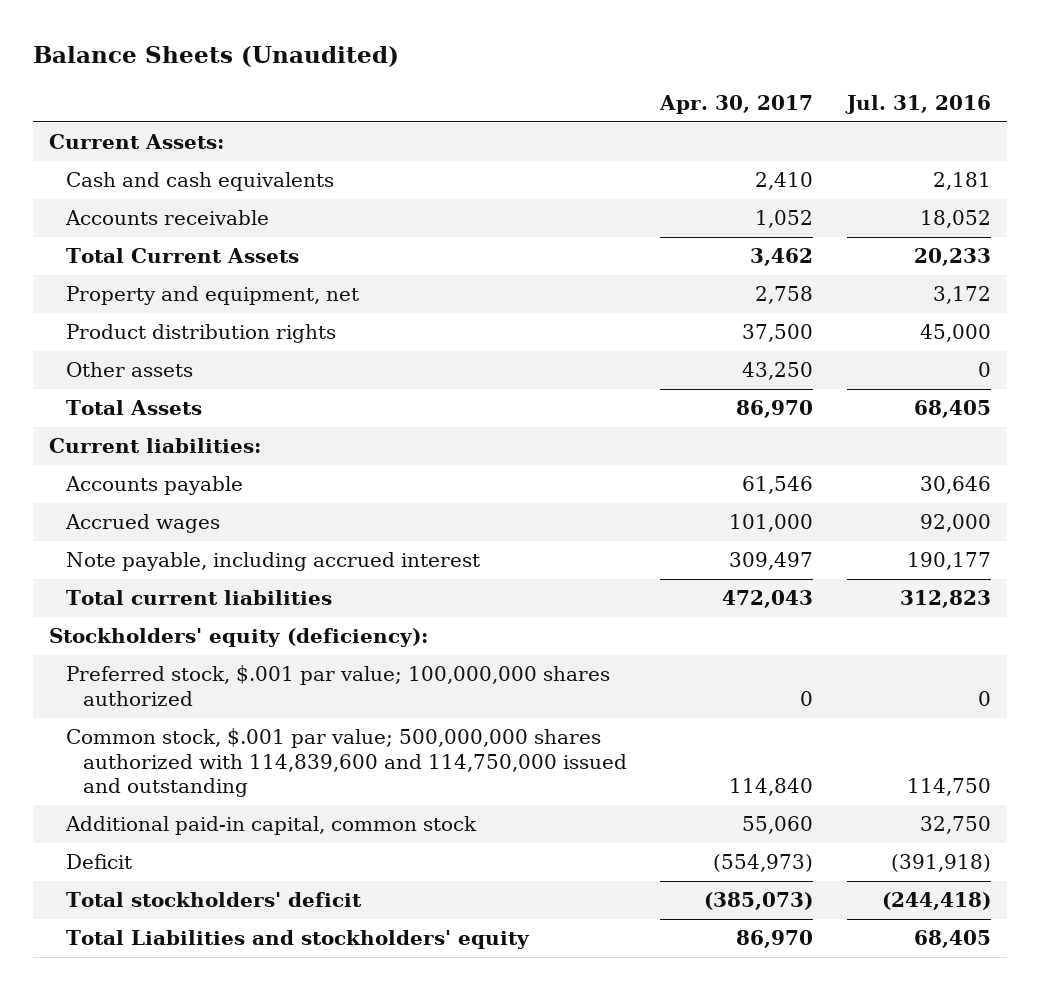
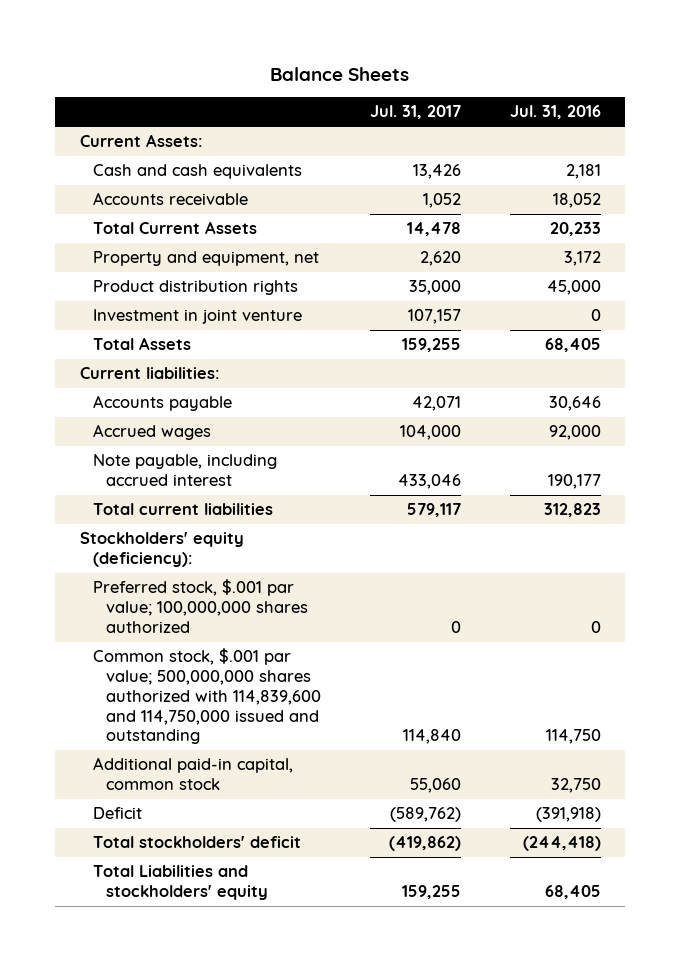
- Balance Sheets (Unaudited)
+ Balance Sheets
- | Apr. 30, 2017 | Jul. 31, 2016
+ | Jul. 31, 2017 | Jul. 31, 2016
- Other assets | 43,250 | 0
+ Investment in joint venture | 107,157 | 0

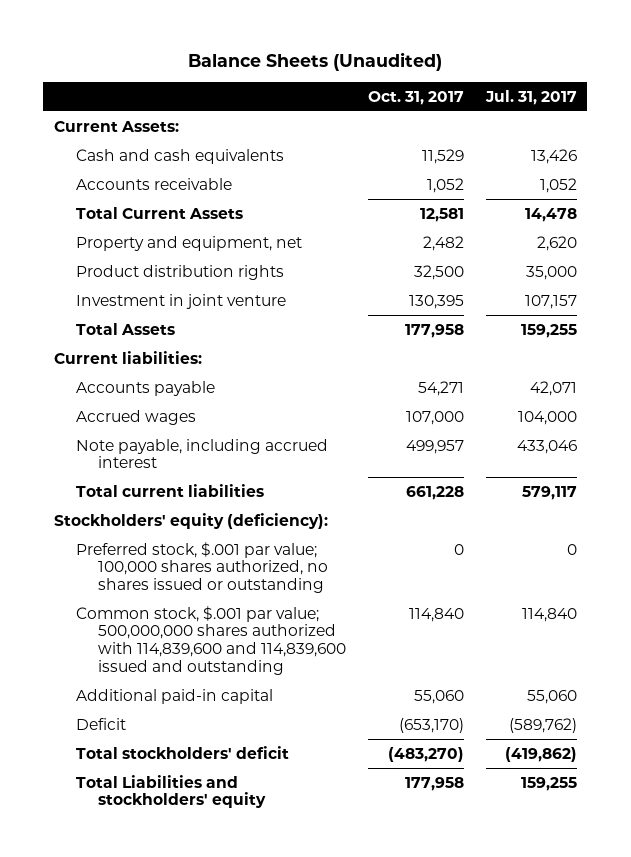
- Balance Sheets
+ Balance Sheets (Unaudited)
- | Jul. 31, 2017 | Jul. 31, 2016
+ | Oct. 31, 2017 | Jul. 31, 2017
- Preferred stock, $.001 par value; 100,000,000 shares authorized | 0 | 0
- Common stock, $.001 par value; 500,000,000 shares authorized with 114,839,600 and 114,750,000 issued and outstanding | 114,840 | 114,750
- Additional paid-in capital, common stock | 55,060 | 32,750
+ Preferred stock, $.001 par value; 100,000 shares authorized, no shares issued or outstanding | 0 | 0
+ Common stock, $.001 par value; 500,000,000 shares authorized with 114,839,600 and 114,839,600 issued and outstanding | 114,840 | 114,840
+ Additional paid-in capital | 55,060 | 55,060

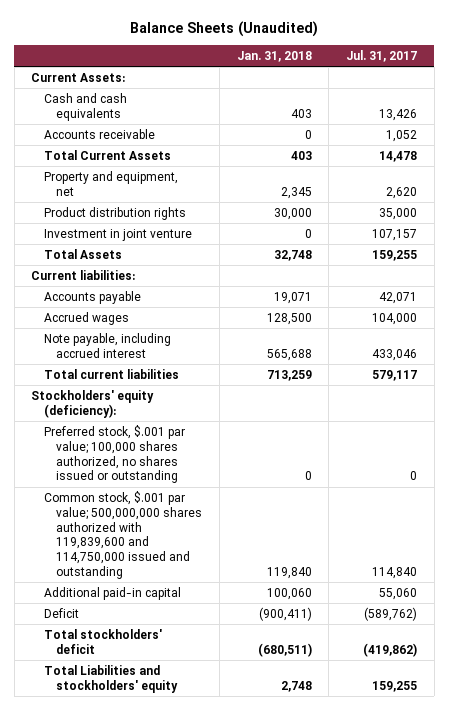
- | Oct. 31, 2017 | Jul. 31, 2017
+ | Jan. 31, 2018 | Jul. 31, 2017
- Common stock, $.001 par value; 500,000,000 shares authorized with 114,839,600 and 114,839,600 issued and outstanding | 114,840 | 114,840
+ Common stock, $.001 par value; 500,000,000 shares authorized with 119,839,600 and 114,750,000 issued and outstanding | 119,840 | 114,840

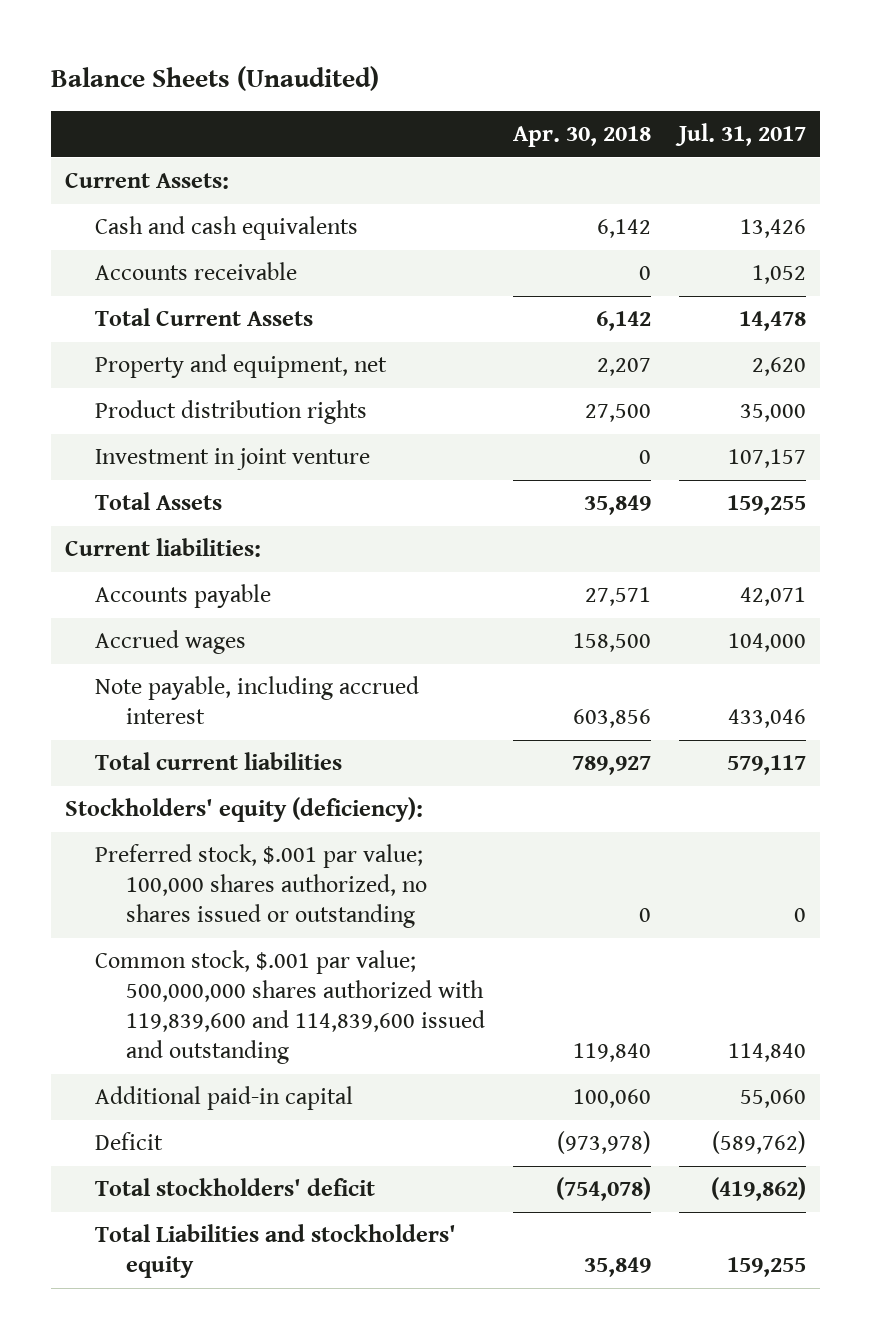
- | Jan. 31, 2018 | Jul. 31, 2017
+ | Apr. 30, 2018 | Jul. 31, 2017
- Common stock, $.001 par value; 500,000,000 shares authorized with 119,839,600 and 114,750,000 issued and outstanding | 119,840 | 114,840
+ Common stock, $.001 par value; 500,000,000 shares authorized with 119,839,600 and 114,839,600 issued and outstanding | 119,840 | 114,840

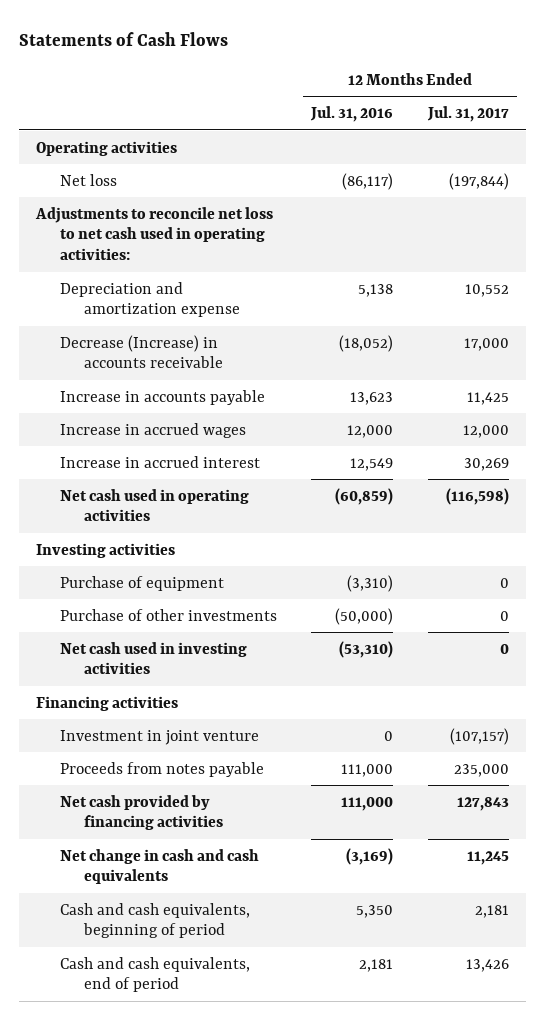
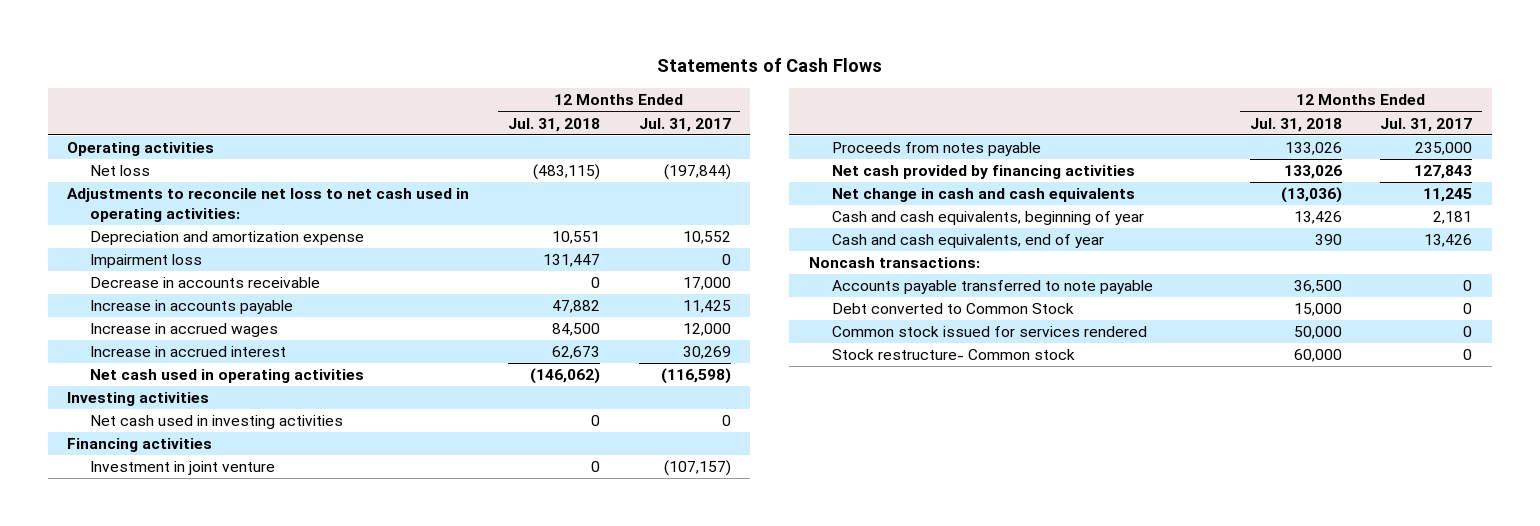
- | 12 Months Ended Jul. 31, 2016 | 12 Months Ended Jul. 31, 2017
+ | 12 Months Ended Jul. 31, 2018 | 12 Months Ended Jul. 31, 2017
- Decrease (Increase) in accounts receivable | (18,052) | 17,000
+ Impairment loss | 131,447 | 0
+ Decrease in accounts receivable | 0 | 17,000
- Purchase of equipment | (3,310) | 0
- Purchase of other investments | (50,000) | 0
- Cash and cash equivalents, beginning of period | 5,350 | 2,181
- Cash and cash equivalents, end of period | 2,181 | 13,426
+ Cash and cash equivalents, beginning of year | 13,426 | 2,181
+ Cash and cash equivalents, end of year | 390 | 13,426
+ Noncash transactions:
+ Accounts payable transferred to note payable | 36,500 | 0
+ Debt converted to Common Stock | 15,000 | 0
+ Common stock issued for services rendered | 50,000 | 0
+ Stock restructure- Common stock | 60,000 | 0

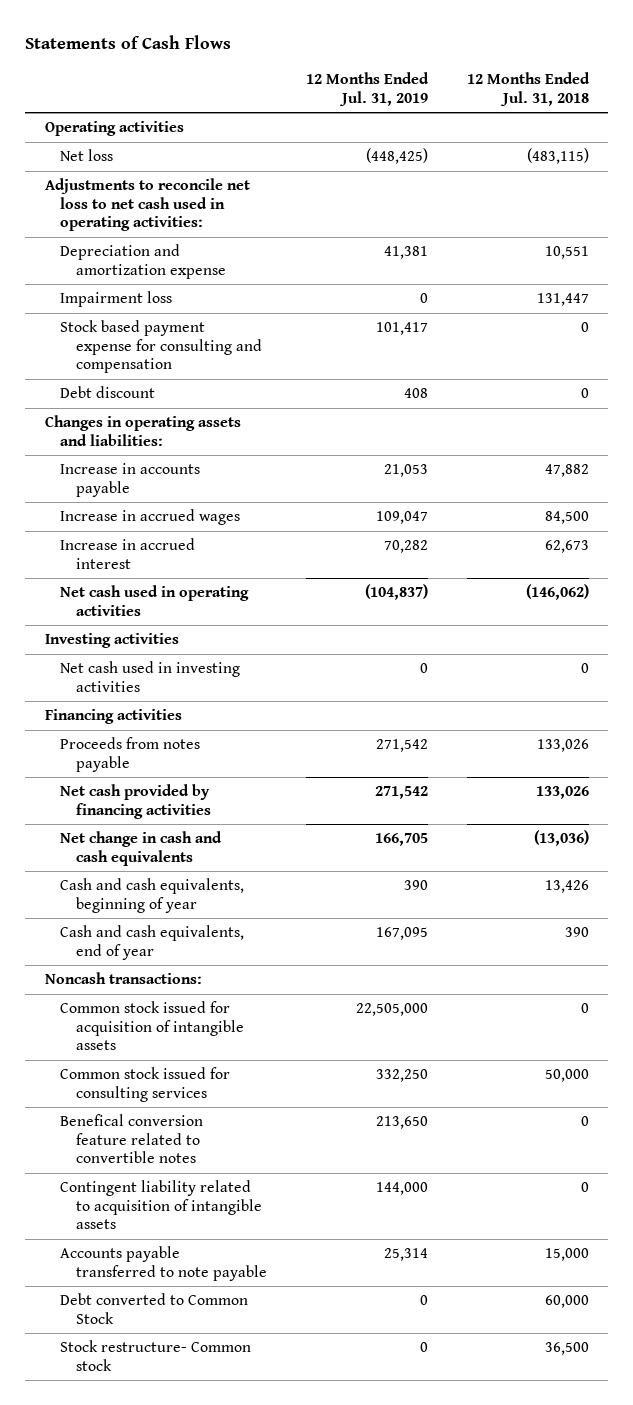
- | 12 Months Ended Jul. 31, 2018 | 12 Months Ended Jul. 31, 2017
+ | 12 Months Ended Jul. 31, 2019 | 12 Months Ended Jul. 31, 2018
- Decrease in accounts receivable | 0 | 17,000
+ Stock based payment expense for consulting and compensation | 101,417 | 0
+ Debt discount | 408 | 0
+ Changes in operating assets and liabilities:
- Investment in joint venture | 0 | (107,157)
- Accounts payable transferred to note payable | 36,500 | 0
- Debt converted to Common Stock | 15,000 | 0
- Common stock issued for services rendered | 50,000 | 0
- Stock restructure- Common stock | 60,000 | 0
+ Common stock issued for acquisition of intangible assets | 22,505,000 | 0
+ Common stock issued for consulting services | 332,250 | 50,000
+ Benefical conversion feature related to convertible notes | 213,650 | 0
+ Contingent liability related to acquisition of intangible assets | 144,000 | 0
+ Accounts payable transferred to note payable | 25,314 | 15,000
+ Debt converted to Common Stock | 0 | 60,000
+ Stock restructure- Common stock | 0 | 36,500

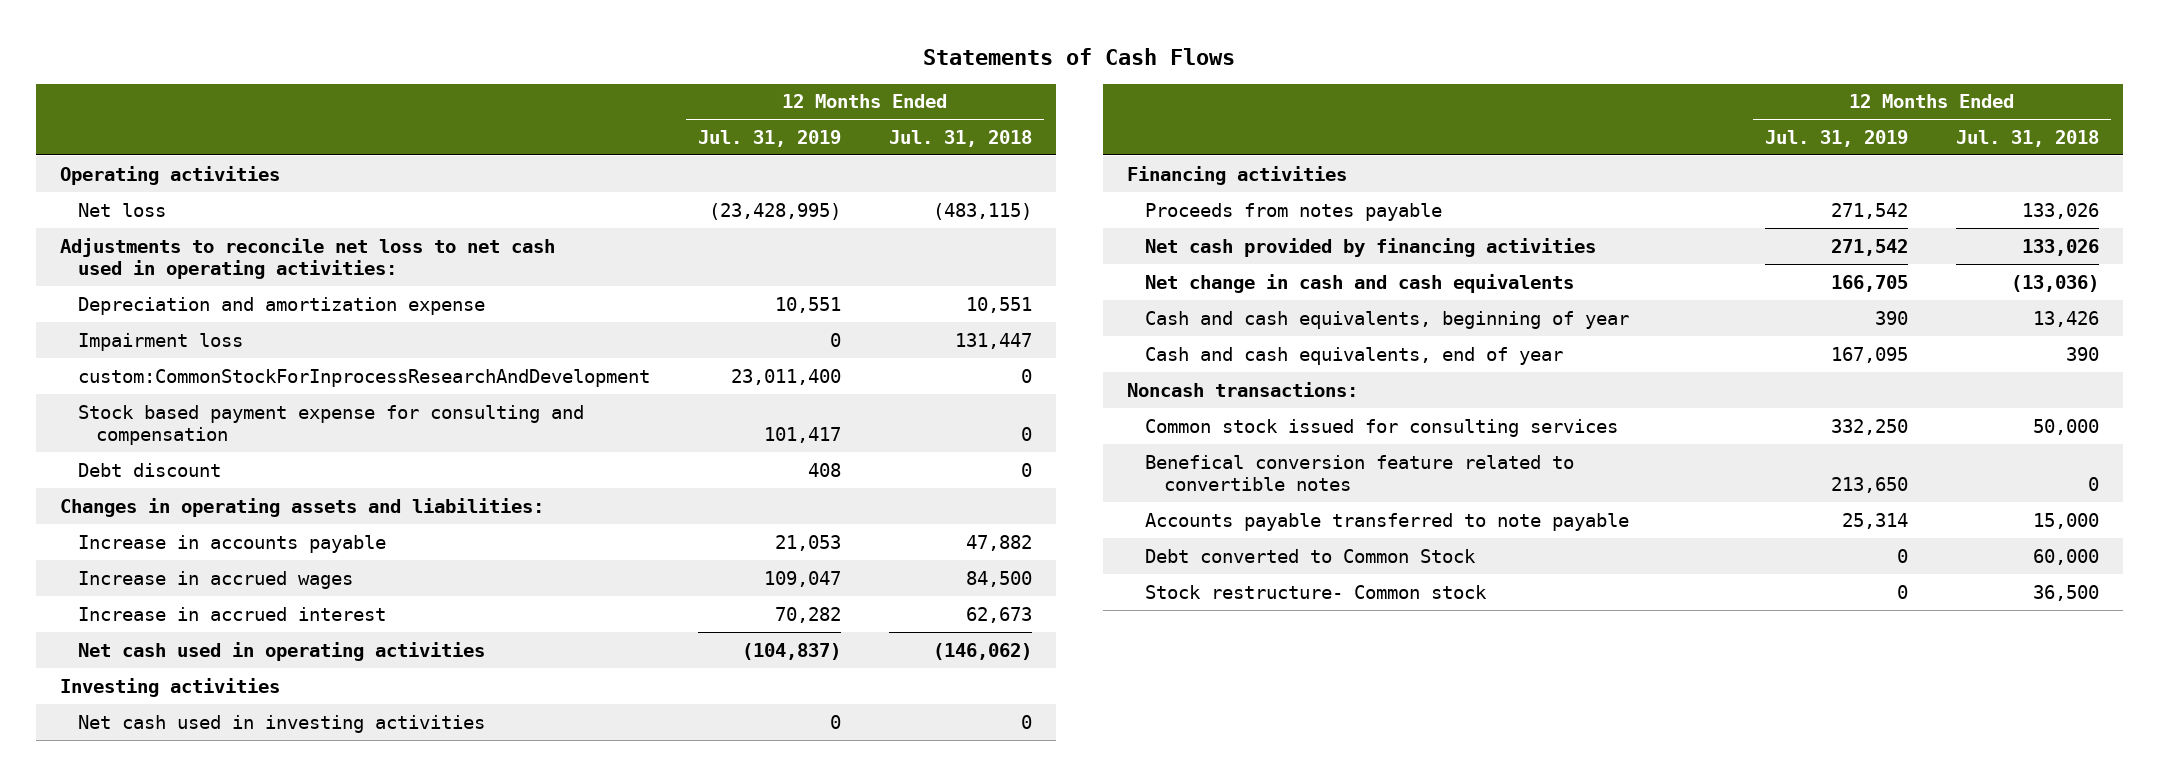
- Net loss | (448,425) | (483,115)
+ Net loss | (23,428,995) | (483,115)
- Depreciation and amortization expense | 41,381 | 10,551
+ Depreciation and amortization expense | 10,551 | 10,551
+ custom:CommonStockForInprocessResearchAndDevelopment | 23,011,400 | 0
- Common stock issued for acquisition of intangible assets | 22,505,000 | 0
- Contingent liability related to acquisition of intangible assets | 144,000 | 0

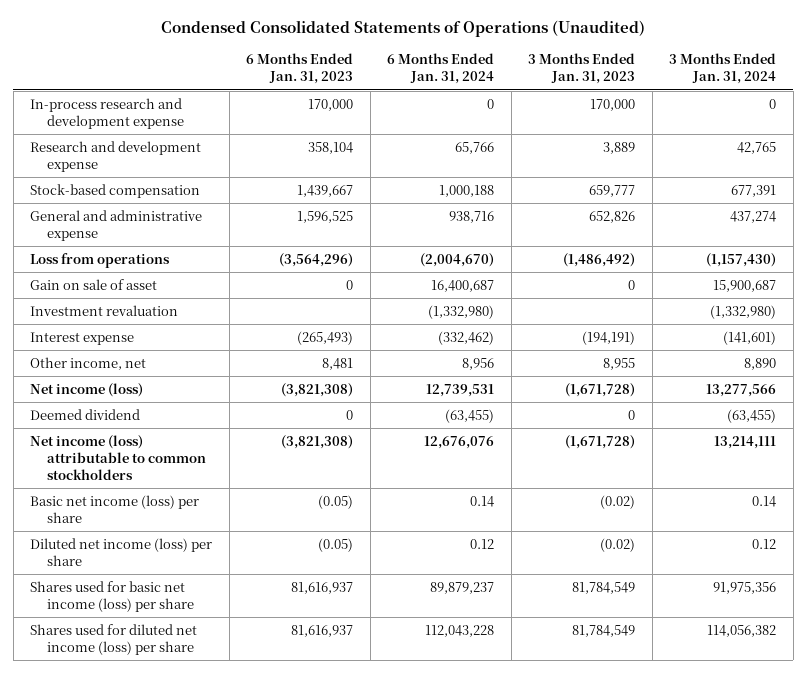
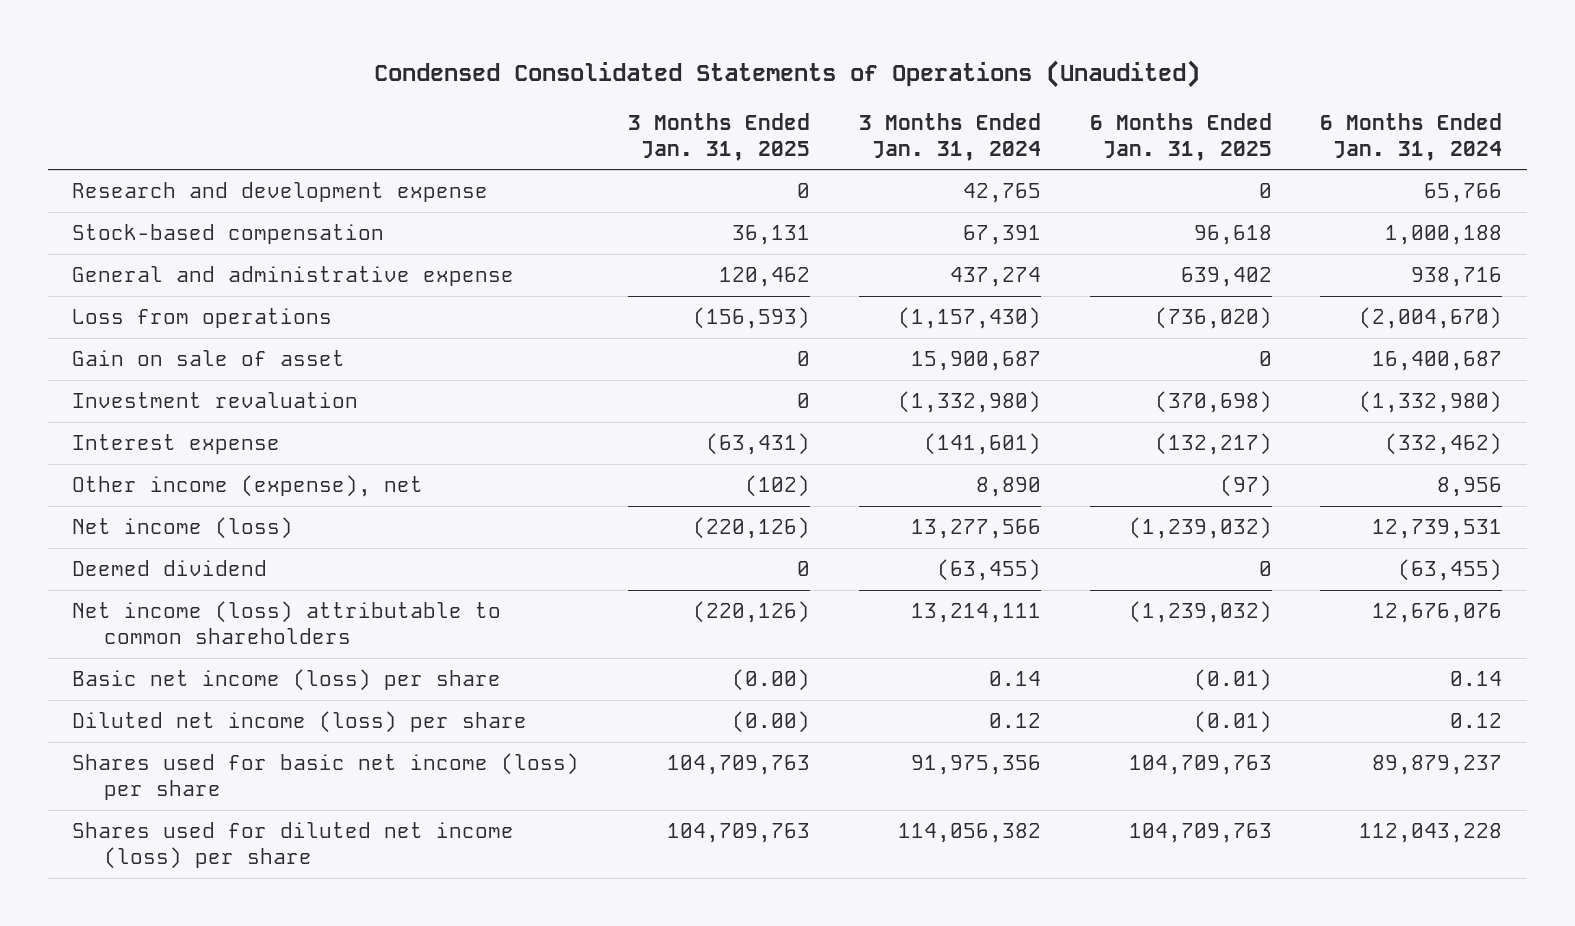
- | 6 Months Ended Jan. 31, 2023 | 6 Months Ended Jan. 31, 2024 | 3 Months Ended Jan. 31, 2023 | 3 Months Ended Jan. 31, 2024
+ | 3 Months Ended Jan. 31, 2025 | 3 Months Ended Jan. 31, 2024 | 6 Months Ended Jan. 31, 2025 | 6 Months Ended Jan. 31, 2024
- In-process research and development expense | 170,000 | 0 | 170,000 | 0
- Stock-based compensation | 1,439,667 | 1,000,188 | 659,777 | 677,391
+ Stock-based compensation | 36,131 | 67,391 | 96,618 | 1,000,188
- Other income, net | 8,481 | 8,956 | 8,955 | 8,890
+ Other income (expense), net | (102) | 8,890 | (97) | 8,956
- Net income (loss) attributable to common stockholders | (3,821,308) | 12,676,076 | (1,671,728) | 13,214,111
+ Net income (loss) attributable to common shareholders | (220,126) | 13,214,111 | (1,239,032) | 12,676,076

